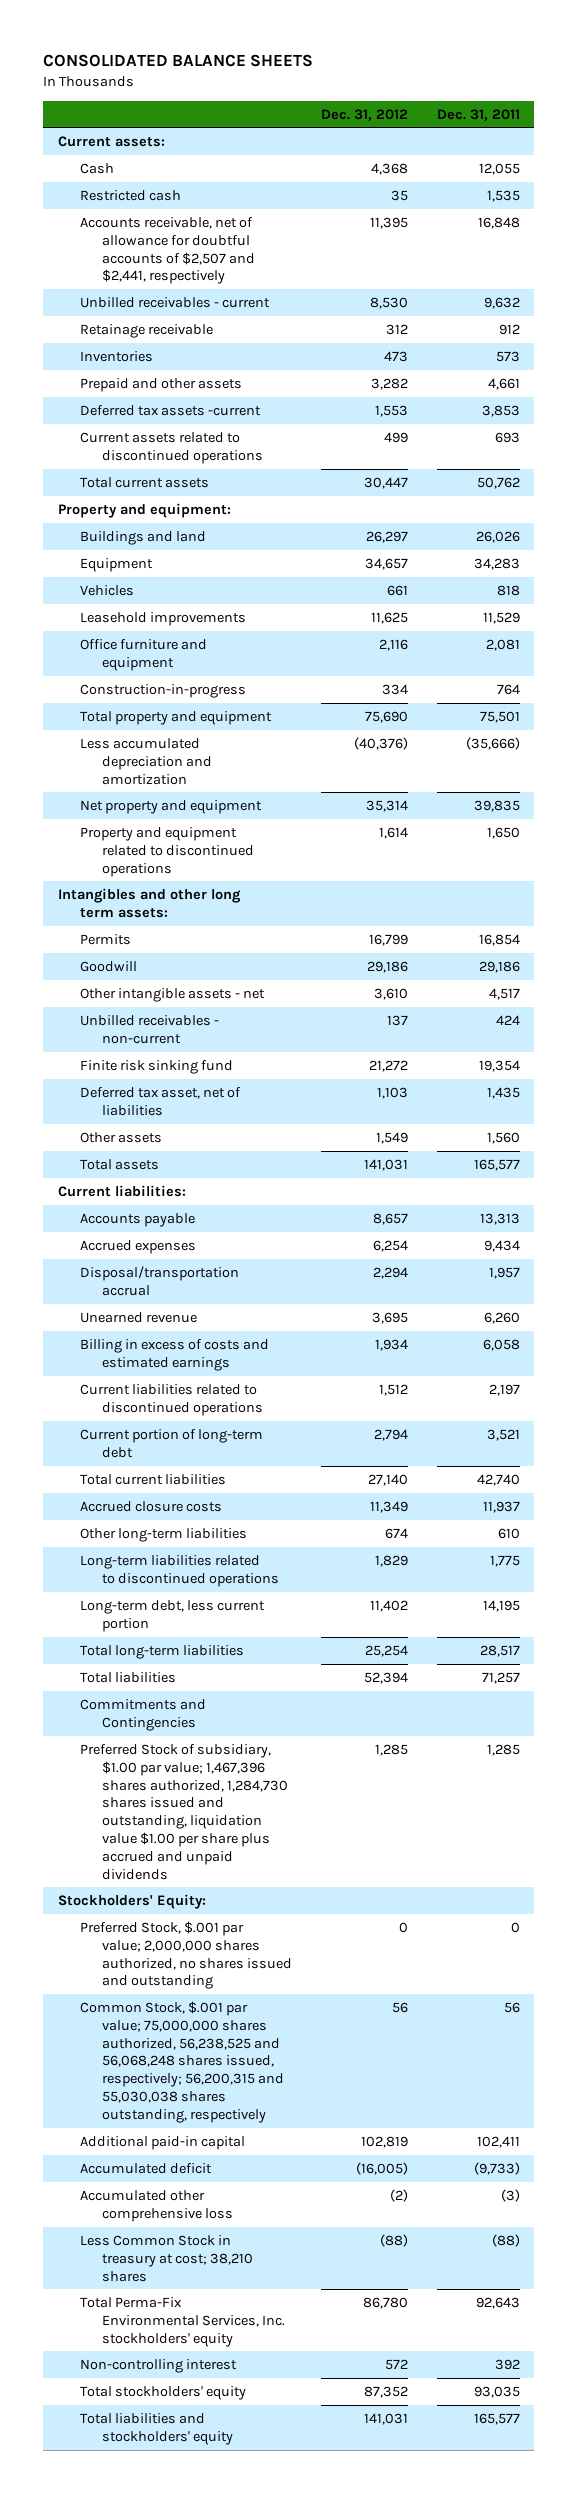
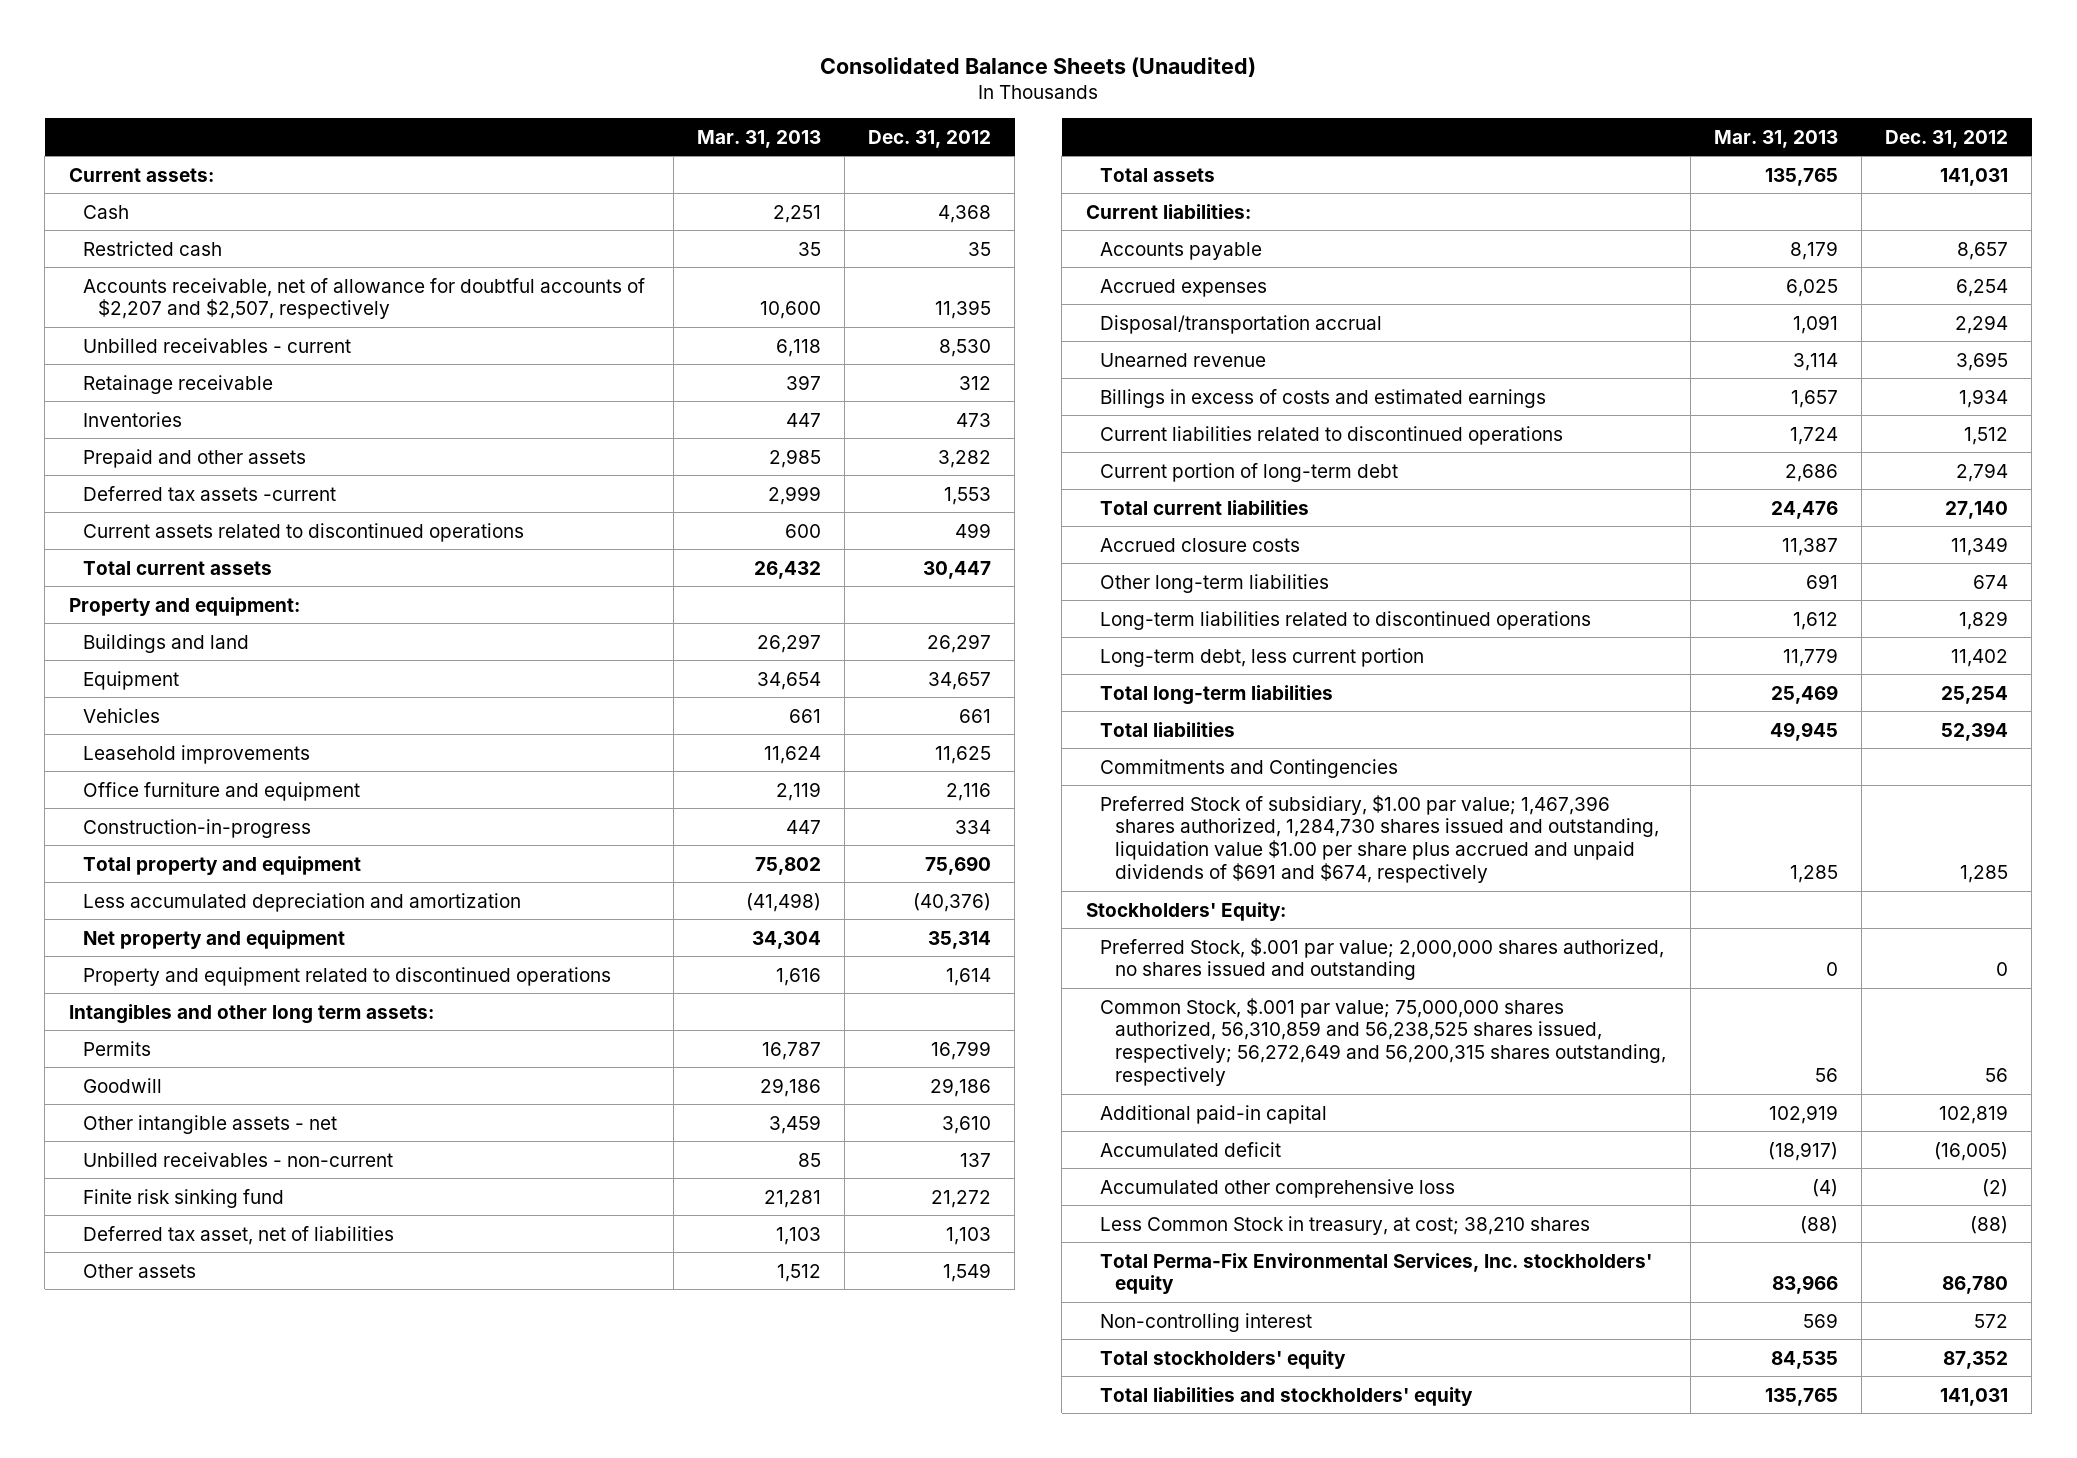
- CONSOLIDATED BALANCE SHEETS
+ Consolidated Balance Sheets (Unaudited)
- | Dec. 31, 2012 | Dec. 31, 2011
+ | Mar. 31, 2013 | Dec. 31, 2012
- Accounts receivable, net of allowance for doubtful accounts of $2,507 and $2,441, respectively | 11,395 | 16,848
+ Accounts receivable, net of allowance for doubtful accounts of $2,207 and $2,507, respectively | 10,600 | 11,395
- Billing in excess of costs and estimated earnings | 1,934 | 6,058
+ Billings in excess of costs and estimated earnings | 1,657 | 1,934
- Preferred Stock of subsidiary, $1.00 par value; 1,467,396 shares authorized, 1,284,730 shares issued and outstanding, liquidation value $1.00 per share plus accrued and unpaid dividends | 1,285 | 1,285
+ Preferred Stock of subsidiary, $1.00 par value; 1,467,396 shares authorized, 1,284,730 shares issued and outstanding, liquidation value $1.00 per share plus accrued and unpaid dividends of $691 and $674, respectively | 1,285 | 1,285
- Common Stock, $.001 par value; 75,000,000 shares authorized, 56,238,525 and 56,068,248 shares issued, respectively; 56,200,315 and 55,030,038 shares outstanding, respectively | 56 | 56
+ Common Stock, $.001 par value; 75,000,000 shares authorized, 56,310,859 and 56,238,525 shares issued, respectively; 56,272,649 and 56,200,315 shares outstanding, respectively | 56 | 56
- Less Common Stock in treasury at cost; 38,210 shares | (88) | (88)
+ Less Common Stock in treasury, at cost; 38,210 shares | (88) | (88)

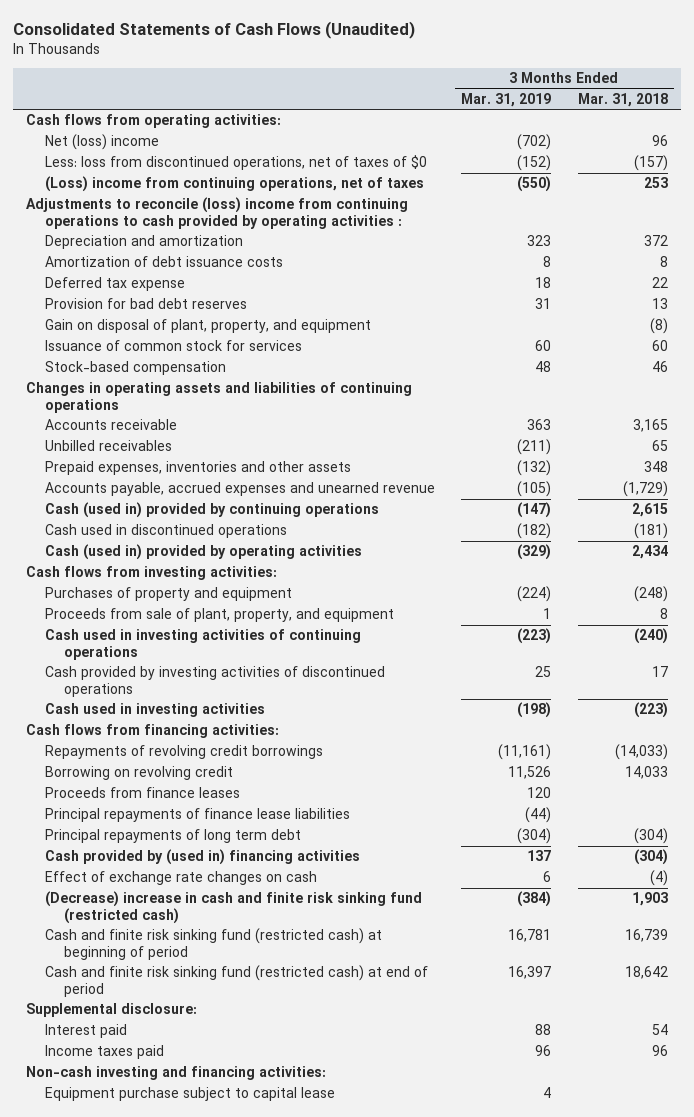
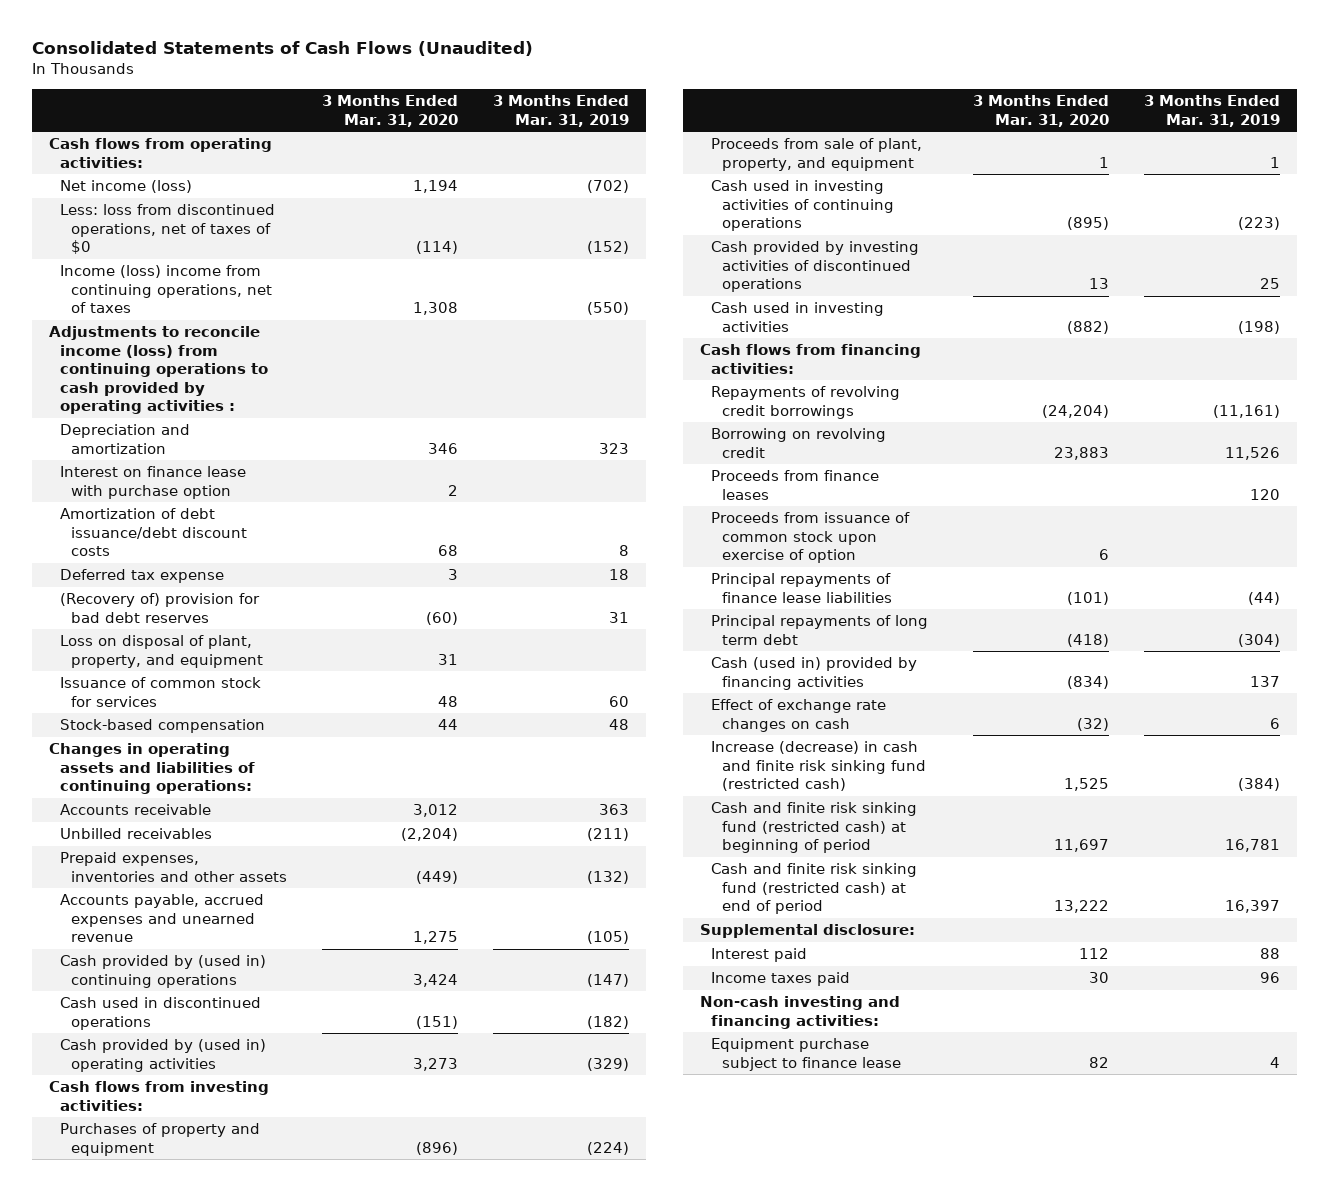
- | 3 Months Ended Mar. 31, 2019 | 3 Months Ended Mar. 31, 2018
+ | 3 Months Ended Mar. 31, 2020 | 3 Months Ended Mar. 31, 2019
- Net (loss) income | (702) | 96
+ Net income (loss) | 1,194 | (702)
- (Loss) income from continuing operations, net of taxes | (550) | 253
- Adjustments to reconcile (loss) income from continuing operations to cash provided by operating activities :
+ Income (loss) income from continuing operations, net of taxes | 1,308 | (550)
+ Adjustments to reconcile income (loss) from continuing operations to cash provided by operating activities :
- Amortization of debt issuance costs | 8 | 8
+ Interest on finance lease with purchase option | 2 |
+ Amortization of debt issuance/debt discount costs | 68 | 8
- Provision for bad debt reserves | 31 | 13
- Gain on disposal of plant, property, and equipment | | (8)
+ (Recovery of) provision for bad debt reserves | (60) | 31
+ Loss on disposal of plant, property, and equipment | 31 |
- Changes in operating assets and liabilities of continuing operations
+ Changes in operating assets and liabilities of continuing operations:
- Cash (used in) provided by continuing operations | (147) | 2,615
+ Cash provided by (used in) continuing operations | 3,424 | (147)
- Cash (used in) provided by operating activities | (329) | 2,434
+ Cash provided by (used in) operating activities | 3,273 | (329)
+ Proceeds from issuance of common stock upon exercise of option | 6 |
- Cash provided by (used in) financing activities | 137 | (304)
+ Cash (used in) provided by financing activities | (834) | 137
- (Decrease) increase in cash and finite risk sinking fund (restricted cash) | (384) | 1,903
+ Increase (decrease) in cash and finite risk sinking fund (restricted cash) | 1,525 | (384)
- Equipment purchase subject to capital lease | 4 |
+ Equipment purchase subject to finance lease | 82 | 4

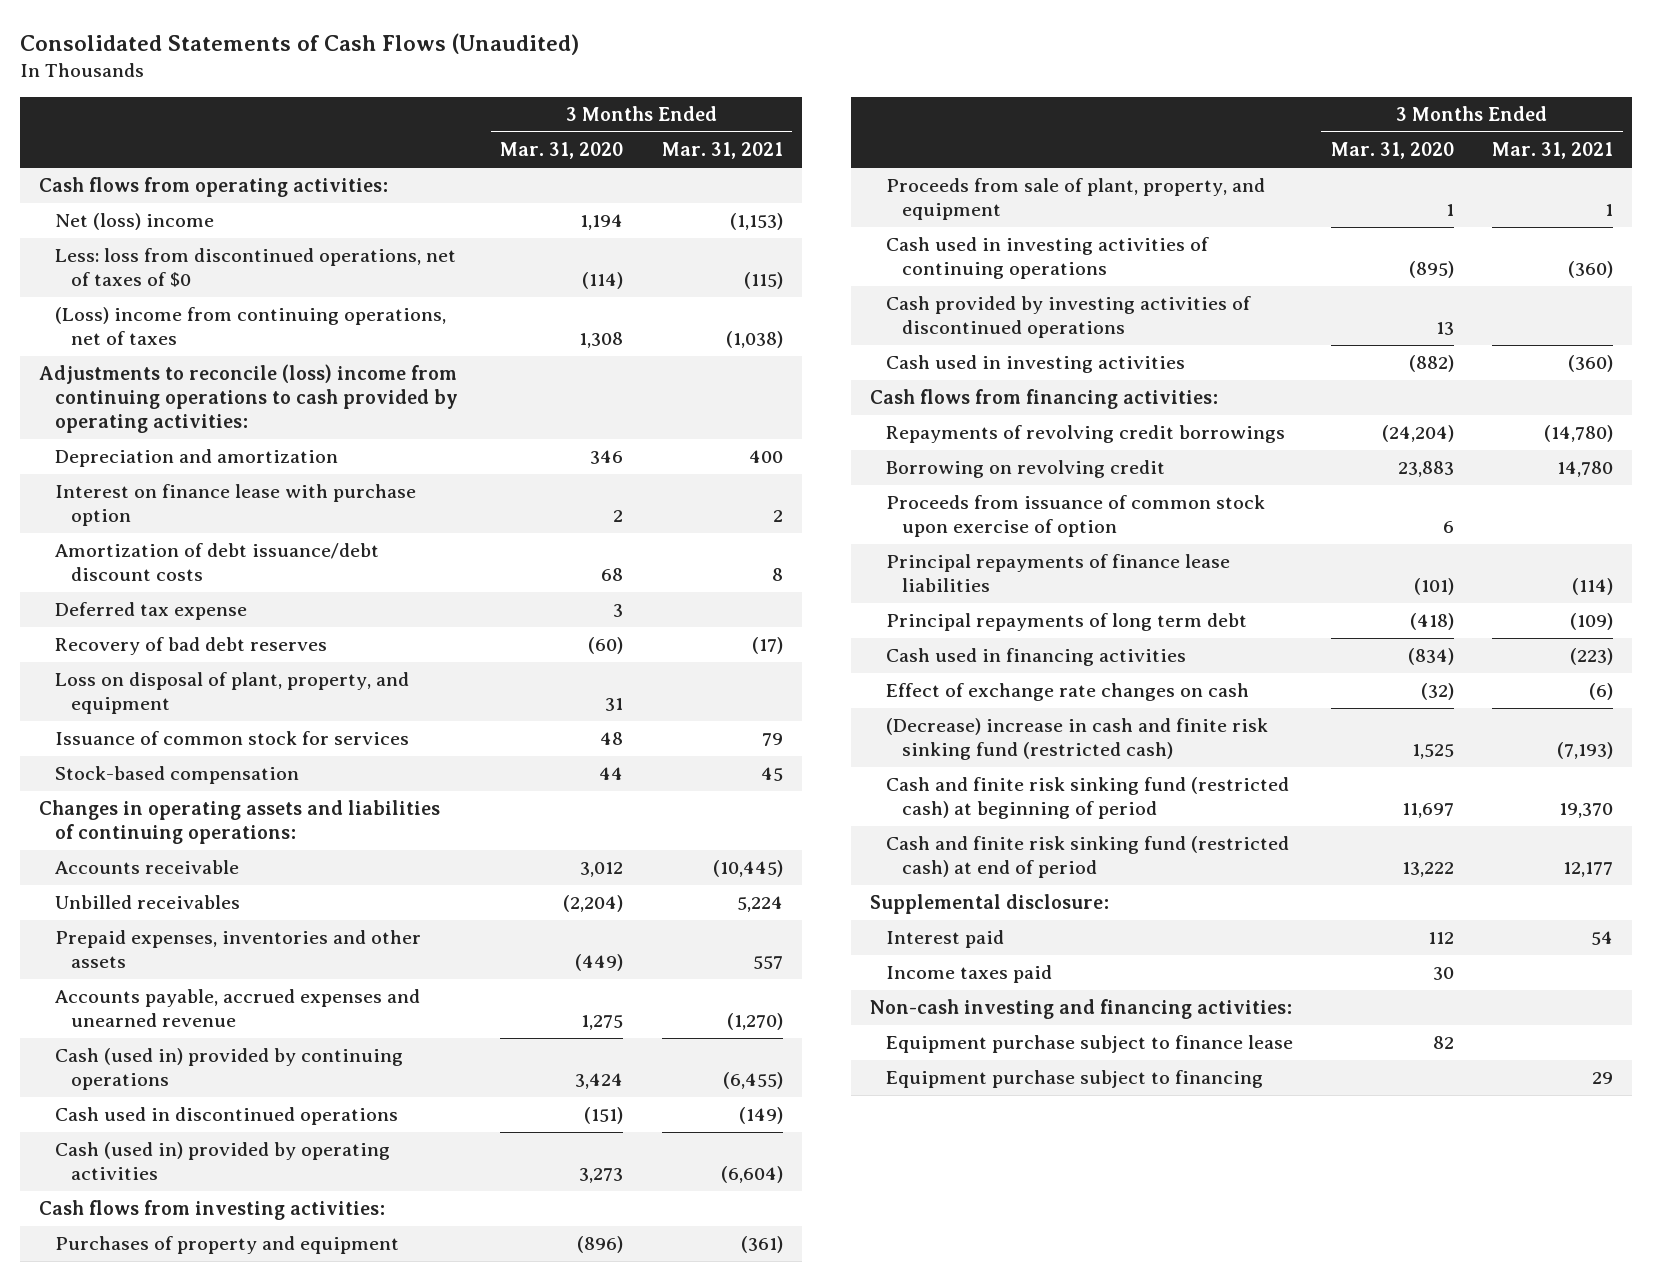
- | 3 Months Ended Mar. 31, 2020 | 3 Months Ended Mar. 31, 2019
+ | 3 Months Ended Mar. 31, 2020 | 3 Months Ended Mar. 31, 2021
- Net income (loss) | 1,194 | (702)
+ Net (loss) income | 1,194 | (1,153)
- Income (loss) income from continuing operations, net of taxes | 1,308 | (550)
- Adjustments to reconcile income (loss) from continuing operations to cash provided by operating activities :
+ (Loss) income from continuing operations, net of taxes | 1,308 | (1,038)
+ Adjustments to reconcile (loss) income from continuing operations to cash provided by operating activities:
- (Recovery of) provision for bad debt reserves | (60) | 31
+ Recovery of bad debt reserves | (60) | (17)
- Cash provided by (used in) continuing operations | 3,424 | (147)
+ Cash (used in) provided by continuing operations | 3,424 | (6,455)
- Cash provided by (used in) operating activities | 3,273 | (329)
+ Cash (used in) provided by operating activities | 3,273 | (6,604)
- Proceeds from finance leases | | 120
- Cash (used in) provided by financing activities | (834) | 137
+ Cash used in financing activities | (834) | (223)
- Increase (decrease) in cash and finite risk sinking fund (restricted cash) | 1,525 | (384)
+ (Decrease) increase in cash and finite risk sinking fund (restricted cash) | 1,525 | (7,193)
+ Equipment purchase subject to financing | | 29

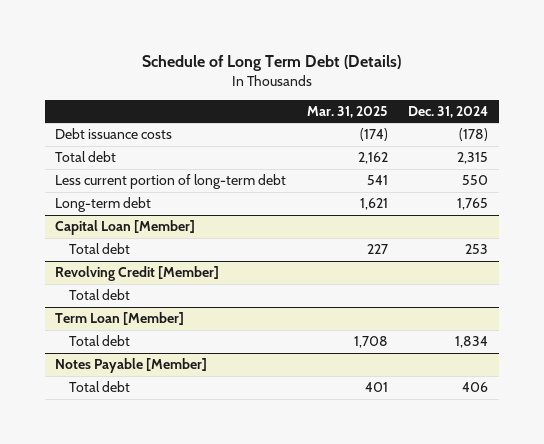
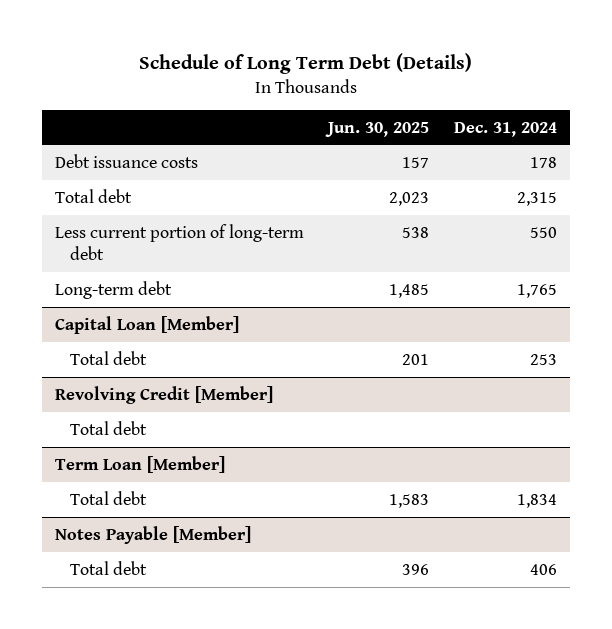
- | Mar. 31, 2025 | Dec. 31, 2024
+ | Jun. 30, 2025 | Dec. 31, 2024
- Debt issuance costs | (174) | (178)
+ Debt issuance costs | 157 | 178

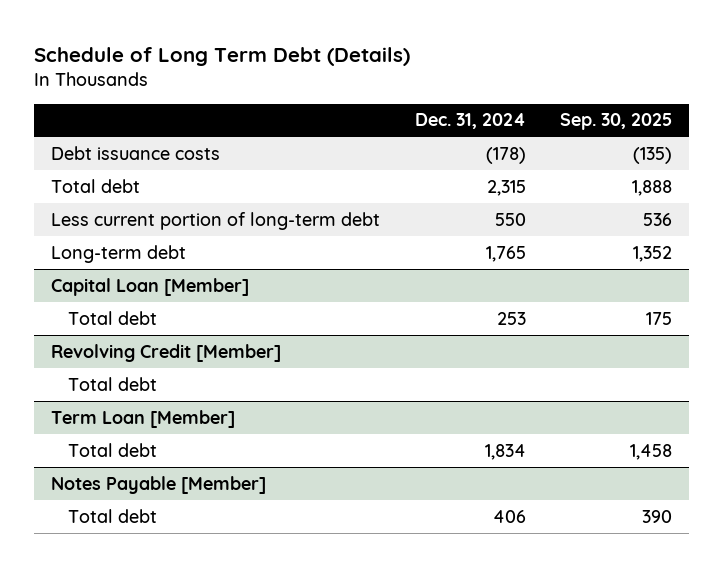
- | Jun. 30, 2025 | Dec. 31, 2024
+ | Dec. 31, 2024 | Sep. 30, 2025
- Debt issuance costs | 157 | 178
+ Debt issuance costs | (178) | (135)

